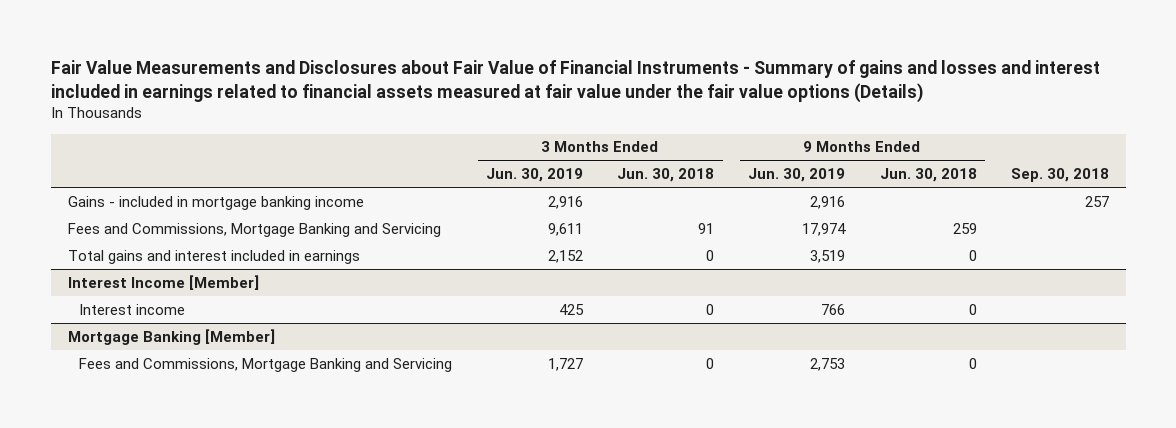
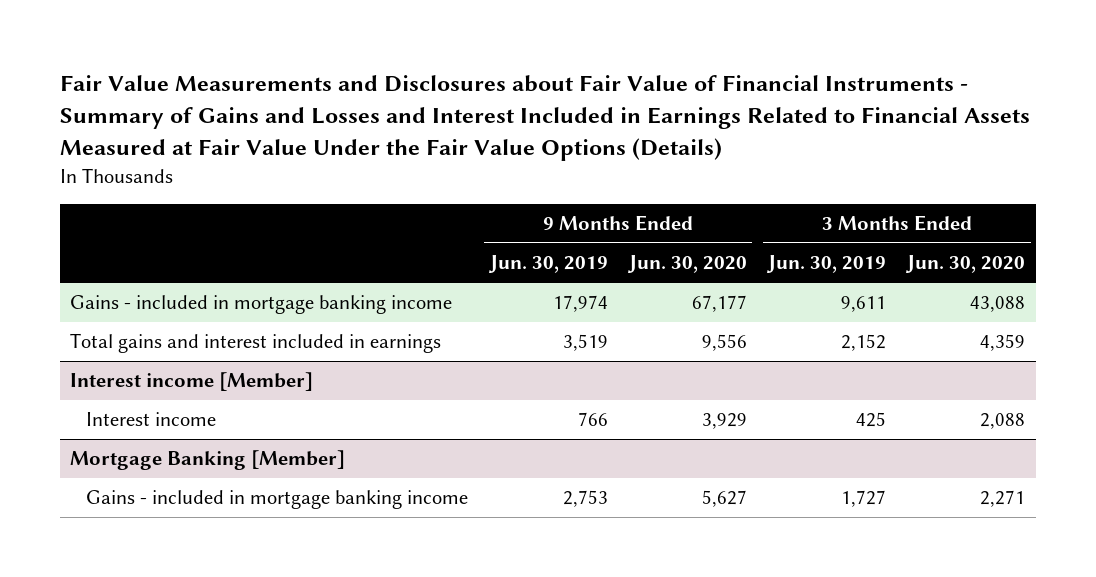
- Fair Value Measurements and Disclosures about Fair Value of Financial Instruments - Summary of gains and losses and interest included in earnings related to financial assets measured at fair value under the fair value options (Details)
+ Fair Value Measurements and Disclosures about Fair Value of Financial Instruments - Summary of Gains and Losses and Interest Included in Earnings Related to Financial Assets Measured at Fair Value Under the Fair Value Options (Details)
- | 3 Months Ended Jun. 30, 2019 | 3 Months Ended Jun. 30, 2018 | 9 Months Ended Jun. 30, 2019 | 9 Months Ended Jun. 30, 2018 | Sep. 30, 2018
+ | 9 Months Ended Jun. 30, 2019 | 9 Months Ended Jun. 30, 2020 | 3 Months Ended Jun. 30, 2019 | 3 Months Ended Jun. 30, 2020
- Gains - included in mortgage banking income | 2,916 | | 2,916 | | 257
- Fees and Commissions, Mortgage Banking and Servicing | 9,611 | 91 | 17,974 | 259 |
+ Gains - included in mortgage banking income | 17,974 | 67,177 | 9,611 | 43,088
- Interest Income [Member]
+ Interest income [Member]
@ Mortgage Banking [Member]
- Fees and Commissions, Mortgage Banking and Servicing | 1,727 | 0 | 2,753 | 0 |
+ Gains - included in mortgage banking income | 2,753 | 5,627 | 1,727 | 2,271

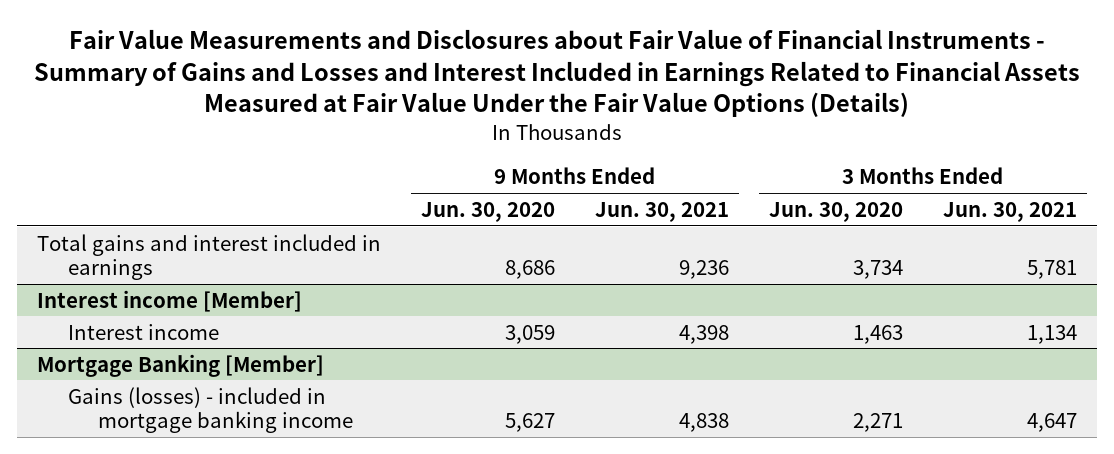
- | 9 Months Ended Jun. 30, 2019 | 9 Months Ended Jun. 30, 2020 | 3 Months Ended Jun. 30, 2019 | 3 Months Ended Jun. 30, 2020
+ | 9 Months Ended Jun. 30, 2020 | 9 Months Ended Jun. 30, 2021 | 3 Months Ended Jun. 30, 2020 | 3 Months Ended Jun. 30, 2021
- Gains - included in mortgage banking income | 17,974 | 67,177 | 9,611 | 43,088
- Total gains and interest included in earnings | 3,519 | 9,556 | 2,152 | 4,359
+ Total gains and interest included in earnings | 8,686 | 9,236 | 3,734 | 5,781
@ Interest income [Member]
- Interest income | 766 | 3,929 | 425 | 2,088
+ Interest income | 3,059 | 4,398 | 1,463 | 1,134
@ Mortgage Banking [Member]
- Gains - included in mortgage banking income | 2,753 | 5,627 | 1,727 | 2,271
+ Gains (losses) - included in mortgage banking income | 5,627 | 4,838 | 2,271 | 4,647

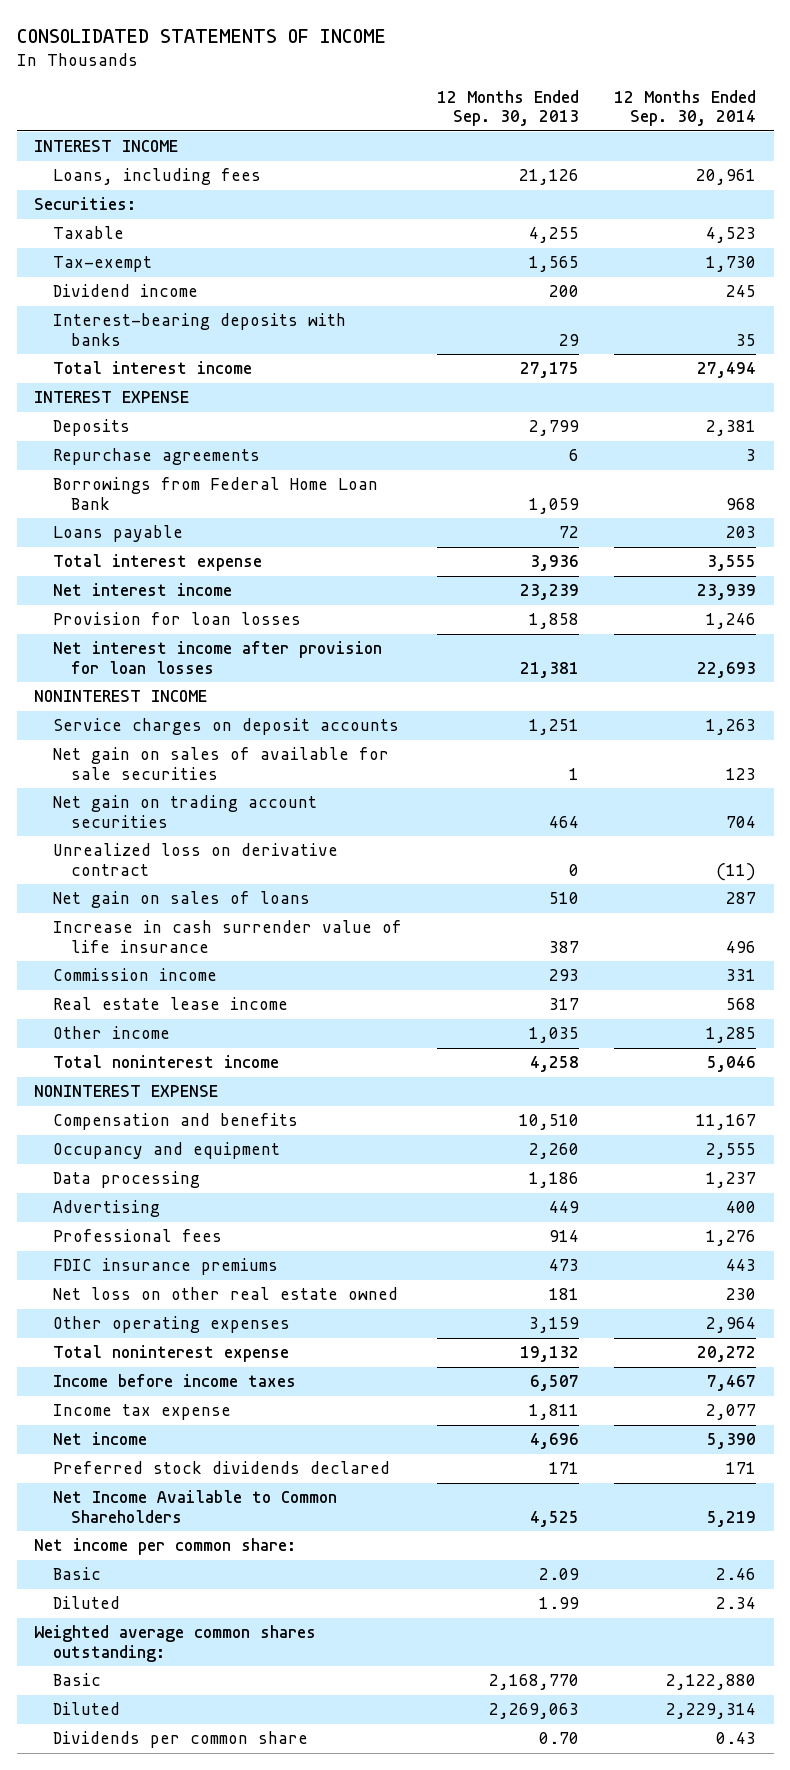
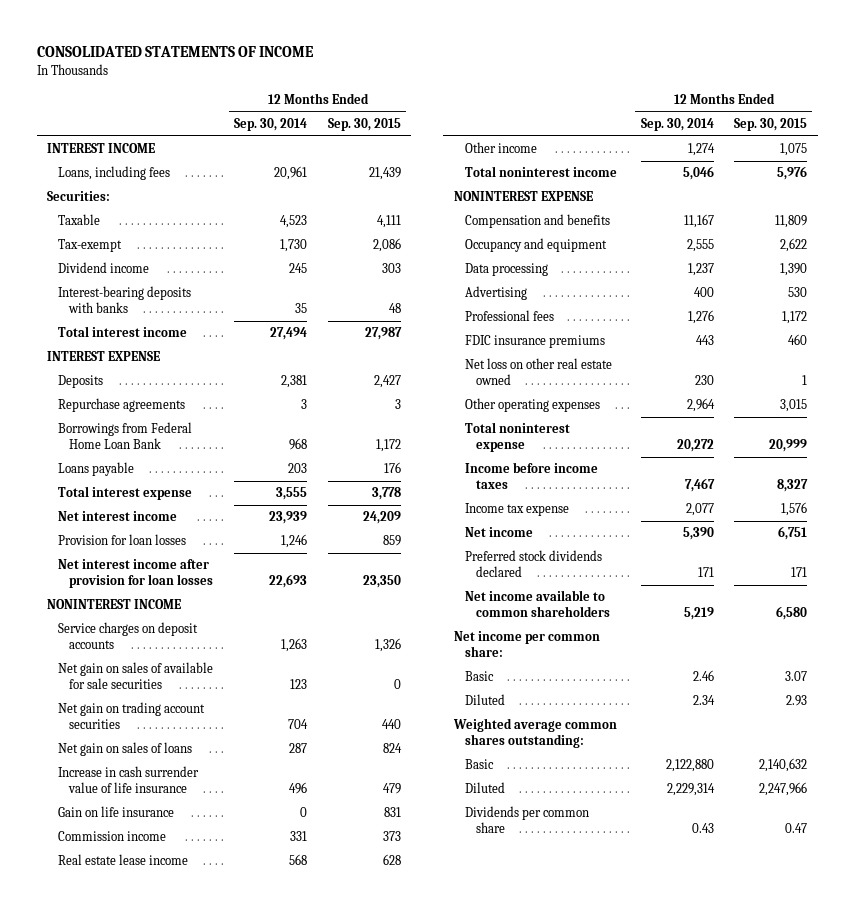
- | 12 Months Ended Sep. 30, 2013 | 12 Months Ended Sep. 30, 2014
+ | 12 Months Ended Sep. 30, 2014 | 12 Months Ended Sep. 30, 2015
- Unrealized loss on derivative contract | 0 | (11)
+ Gain on life insurance | 0 | 831
- Other income | 1,035 | 1,285
+ Other income | 1,274 | 1,075
- Net Income Available to Common Shareholders | 4,525 | 5,219
+ Net income available to common shareholders | 5,219 | 6,580

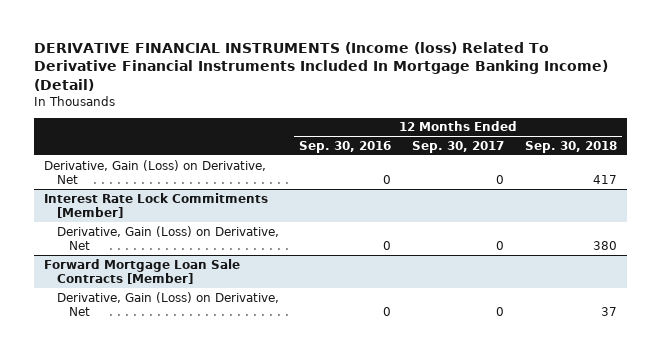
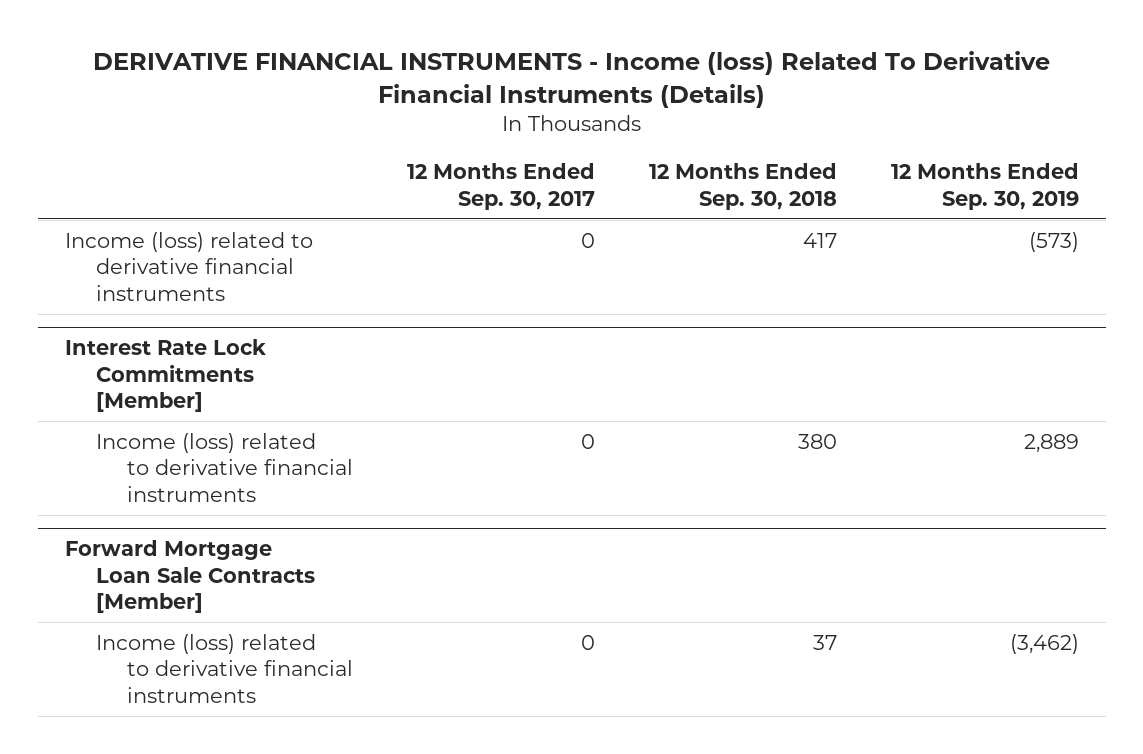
- DERIVATIVE FINANCIAL INSTRUMENTS (Income (loss) Related To Derivative Financial Instruments Included In Mortgage Banking Income) (Detail)
+ DERIVATIVE FINANCIAL INSTRUMENTS - Income (loss) Related To Derivative Financial Instruments (Details)
- | 12 Months Ended Sep. 30, 2016 | 12 Months Ended Sep. 30, 2017 | 12 Months Ended Sep. 30, 2018
+ | 12 Months Ended Sep. 30, 2017 | 12 Months Ended Sep. 30, 2018 | 12 Months Ended Sep. 30, 2019
- Derivative, Gain (Loss) on Derivative, Net | 0 | 0 | 417
+ Income (loss) related to derivative financial instruments | 0 | 417 | (573)
@ Interest Rate Lock Commitments [Member]
- Derivative, Gain (Loss) on Derivative, Net | 0 | 0 | 380
+ Income (loss) related to derivative financial instruments | 0 | 380 | 2,889
@ Forward Mortgage Loan Sale Contracts [Member]
- Derivative, Gain (Loss) on Derivative, Net | 0 | 0 | 37
+ Income (loss) related to derivative financial instruments | 0 | 37 | (3,462)

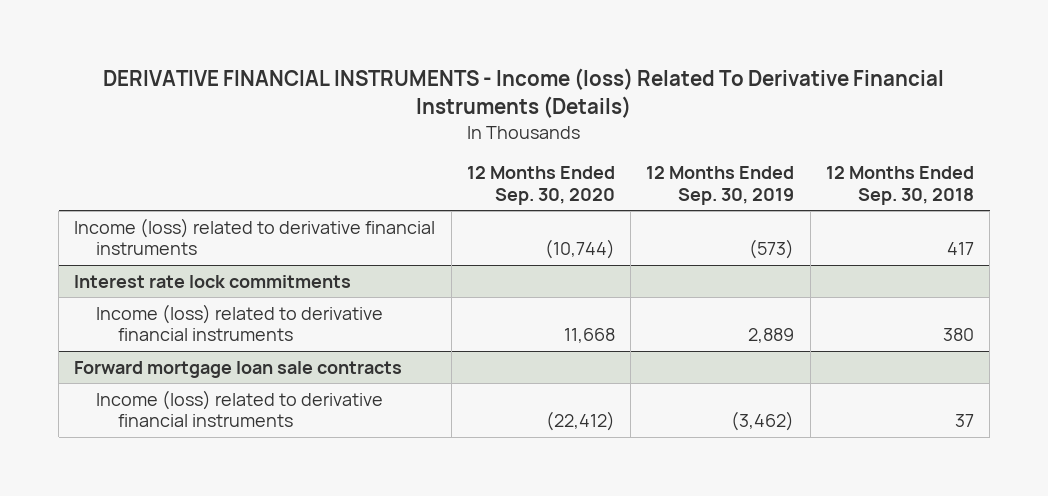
- | 12 Months Ended Sep. 30, 2017 | 12 Months Ended Sep. 30, 2018 | 12 Months Ended Sep. 30, 2019
+ | 12 Months Ended Sep. 30, 2020 | 12 Months Ended Sep. 30, 2019 | 12 Months Ended Sep. 30, 2018
- Interest Rate Lock Commitments [Member]
+ Interest rate lock commitments
- Forward Mortgage Loan Sale Contracts [Member]
+ Forward mortgage loan sale contracts

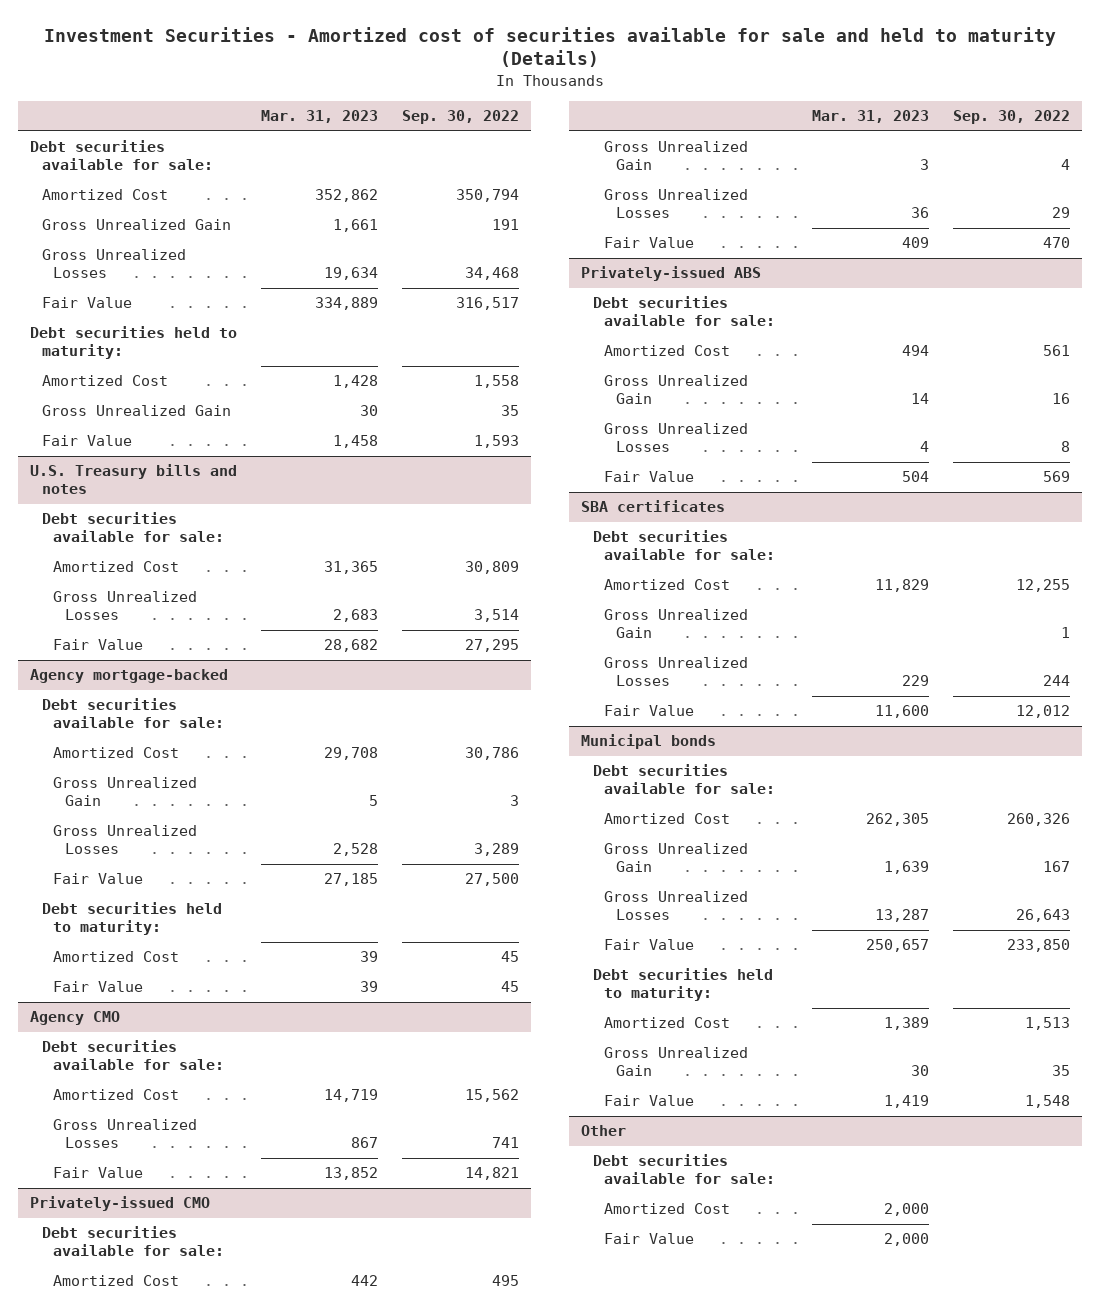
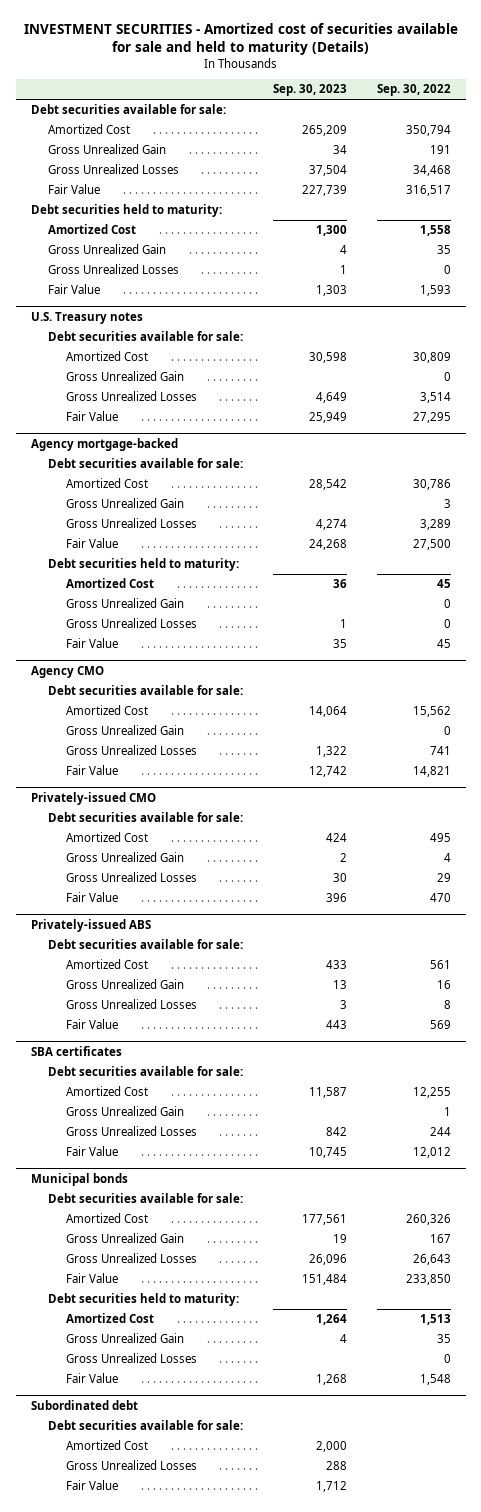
- Investment Securities - Amortized cost of securities available for sale and held to maturity (Details)
+ INVESTMENT SECURITIES - Amortized cost of securities available for sale and held to maturity (Details)
- | Mar. 31, 2023 | Sep. 30, 2022
+ | Sep. 30, 2023 | Sep. 30, 2022
+ Gross Unrealized Losses | 1 | 0
- U.S. Treasury bills and notes
+ U.S. Treasury notes
+ Gross Unrealized Gain | | 0
@ Agency mortgage-backed
+ Gross Unrealized Gain | | 0
+ Gross Unrealized Losses | 1 | 0
@ Agency CMO
+ Gross Unrealized Gain | | 0
@ Municipal bonds
+ Gross Unrealized Losses | | 0
- Other
+ Subordinated debt
+ Gross Unrealized Losses | 288 |

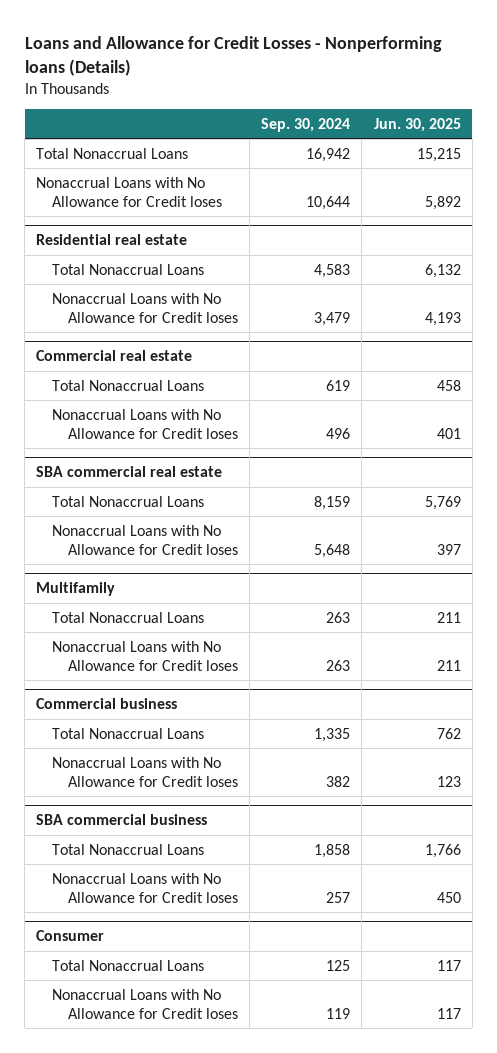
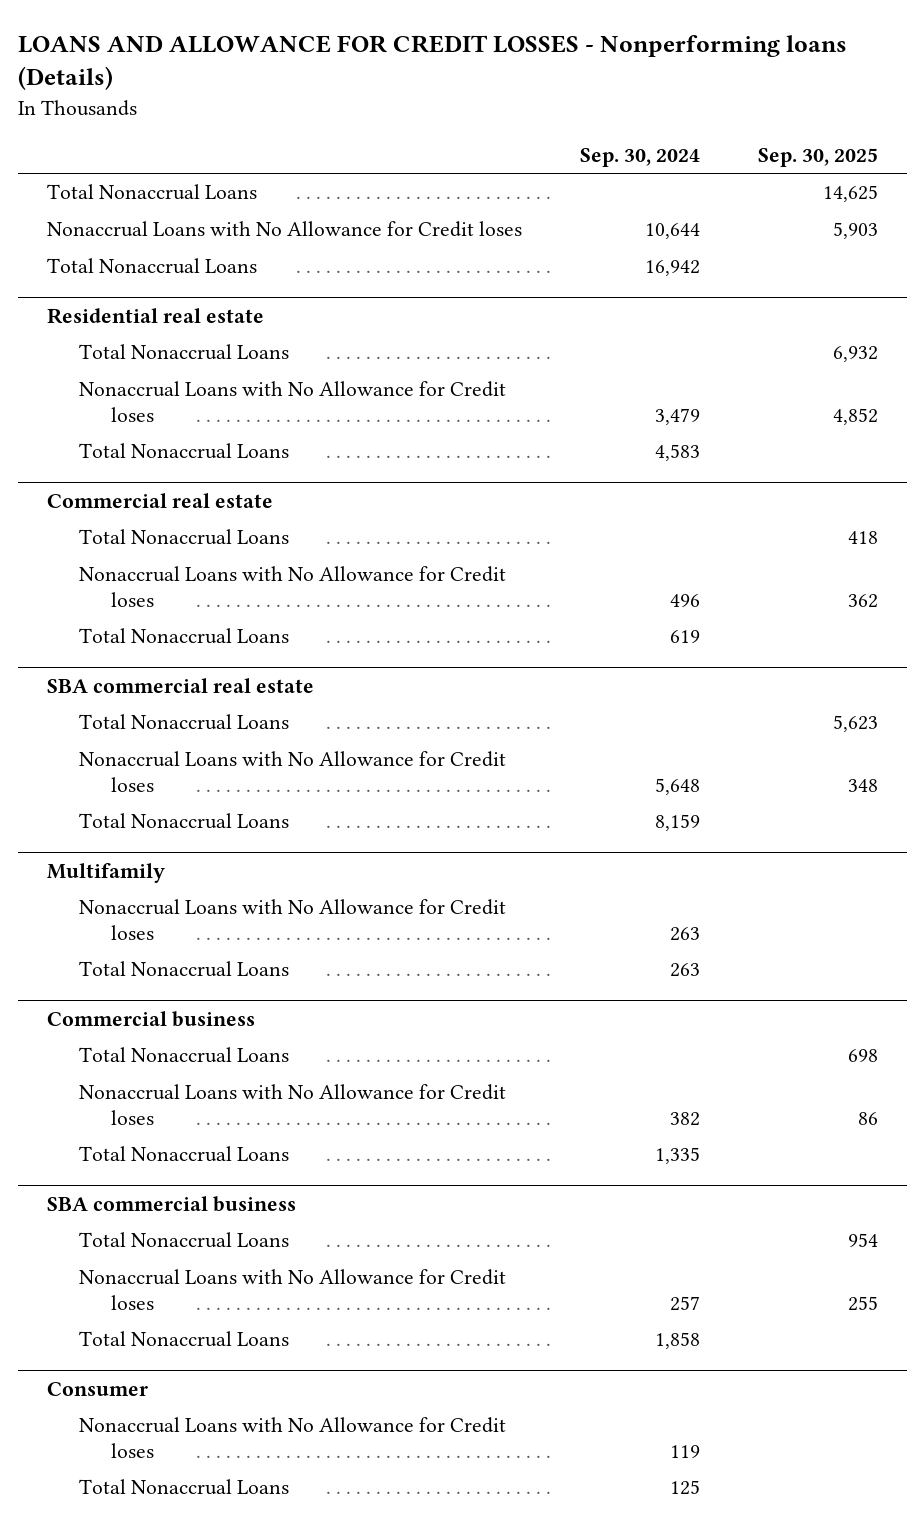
- Loans and Allowance for Credit Losses - Nonperforming loans (Details)
+ LOANS AND ALLOWANCE FOR CREDIT LOSSES - Nonperforming loans (Details)
- | Sep. 30, 2024 | Jun. 30, 2025
+ | Sep. 30, 2024 | Sep. 30, 2025
+ Total Nonaccrual Loans | | 14,625
moved down: Total Nonaccrual Loans | 16,942 |
@ Residential real estate
+ Total Nonaccrual Loans | | 6,932
moved down: Total Nonaccrual Loans | 4,583 |
@ Commercial real estate
+ Total Nonaccrual Loans | | 418
moved down: Total Nonaccrual Loans | 619 |
@ SBA commercial real estate
+ Total Nonaccrual Loans | | 5,623
moved down: Total Nonaccrual Loans | 8,159 |
@ Multifamily
moved down: Total Nonaccrual Loans | 263 |
@ Commercial business
+ Total Nonaccrual Loans | | 698
moved down: Total Nonaccrual Loans | 1,335 |
@ SBA commercial business
+ Total Nonaccrual Loans | | 954
moved down: Total Nonaccrual Loans | 1,858 |
@ Consumer
moved down: Total Nonaccrual Loans | 125 |

